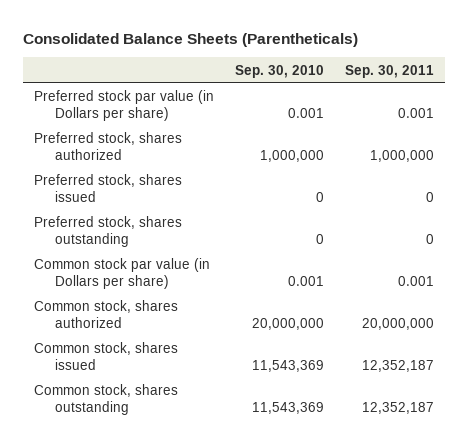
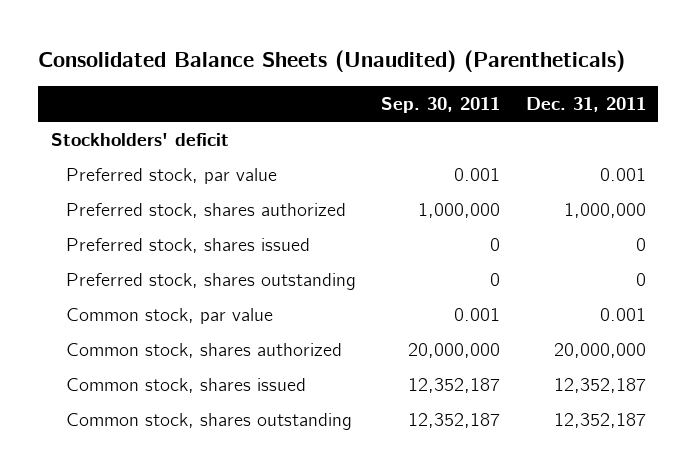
- Consolidated Balance Sheets (Parentheticals)
+ Consolidated Balance Sheets (Unaudited) (Parentheticals)
- | Sep. 30, 2010 | Sep. 30, 2011
+ | Sep. 30, 2011 | Dec. 31, 2011
- Preferred stock par value (in Dollars per share) | 0.001 | 0.001
+ Stockholders' deficit
+ Preferred stock, par value | 0.001 | 0.001
- Common stock par value (in Dollars per share) | 0.001 | 0.001
+ Common stock, par value | 0.001 | 0.001

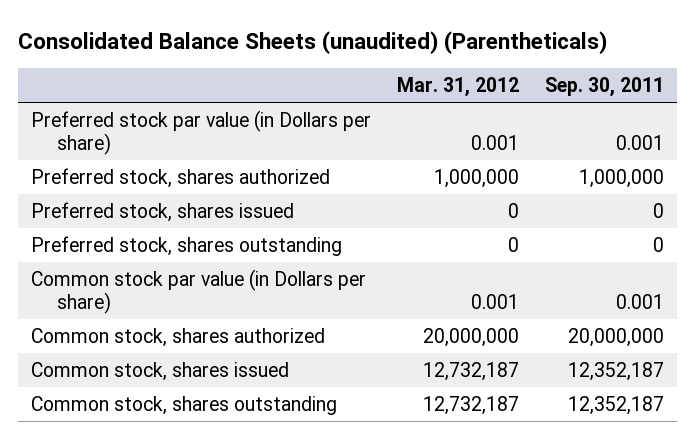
- Consolidated Balance Sheets (Unaudited) (Parentheticals)
+ Consolidated Balance Sheets (unaudited) (Parentheticals)
- | Sep. 30, 2011 | Dec. 31, 2011
+ | Mar. 31, 2012 | Sep. 30, 2011
- Stockholders' deficit
- Preferred stock, par value | 0.001 | 0.001
+ Preferred stock par value (in Dollars per share) | 0.001 | 0.001
- Common stock, par value | 0.001 | 0.001
+ Common stock par value (in Dollars per share) | 0.001 | 0.001

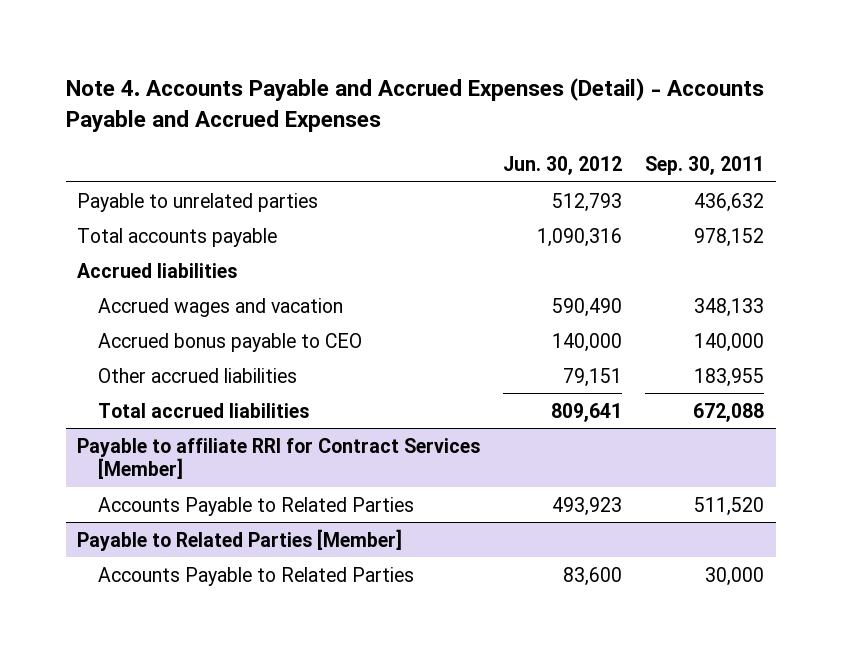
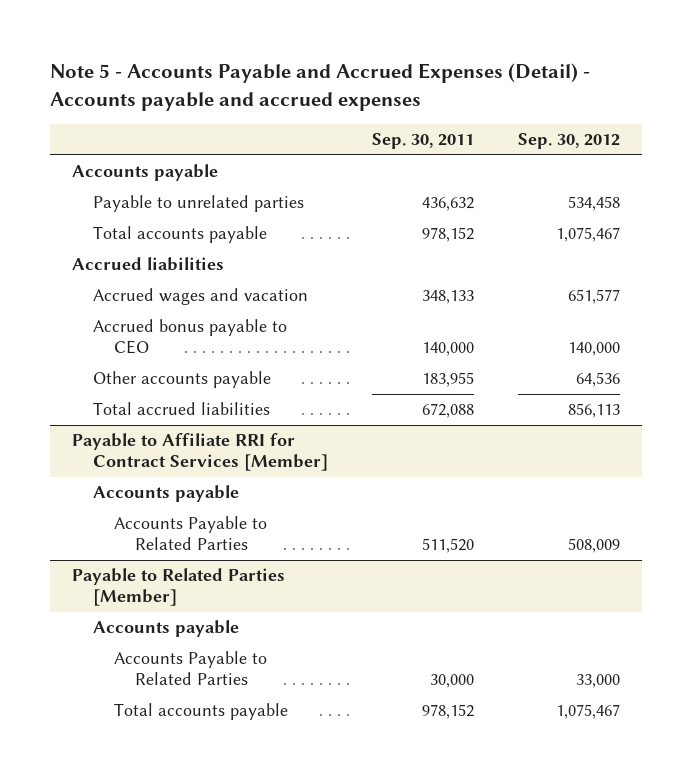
- Note 4. Accounts Payable and Accrued Expenses (Detail) - Accounts Payable and Accrued Expenses
+ Note 5 - Accounts Payable and Accrued Expenses (Detail) - Accounts payable and accrued expenses
- | Jun. 30, 2012 | Sep. 30, 2011
+ | Sep. 30, 2011 | Sep. 30, 2012
+ Accounts payable
- Other accrued liabilities | 79,151 | 183,955
+ Other accounts payable | 183,955 | 64,536
- Payable to affiliate RRI for Contract Services [Member]
+ Payable to Affiliate RRI for Contract Services [Member]
+ Accounts payable
@ Payable to Related Parties [Member]
+ Accounts payable
+ Total accounts payable | 978,152 | 1,075,467

